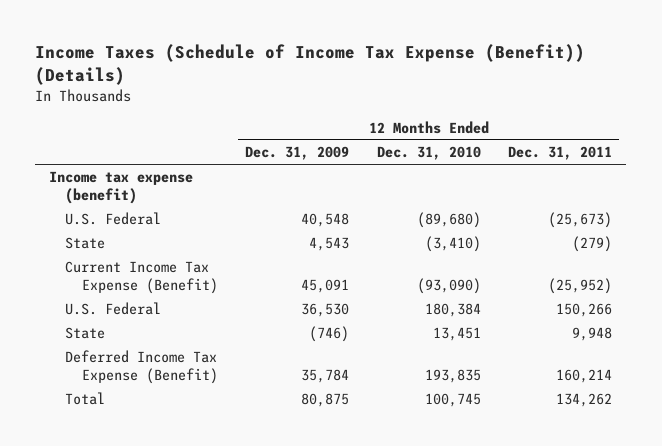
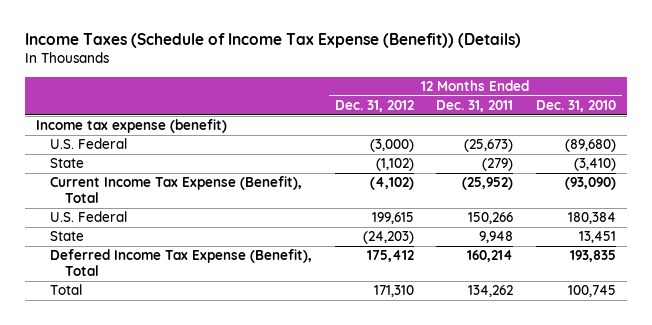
- | 12 Months Ended Dec. 31, 2009 | 12 Months Ended Dec. 31, 2010 | 12 Months Ended Dec. 31, 2011
+ | 12 Months Ended Dec. 31, 2012 | 12 Months Ended Dec. 31, 2011 | 12 Months Ended Dec. 31, 2010
- Current Income Tax Expense (Benefit) | 45,091 | (93,090) | (25,952)
+ Current Income Tax Expense (Benefit), Total | (4,102) | (25,952) | (93,090)
- Deferred Income Tax Expense (Benefit) | 35,784 | 193,835 | 160,214
+ Deferred Income Tax Expense (Benefit), Total | 175,412 | 160,214 | 193,835

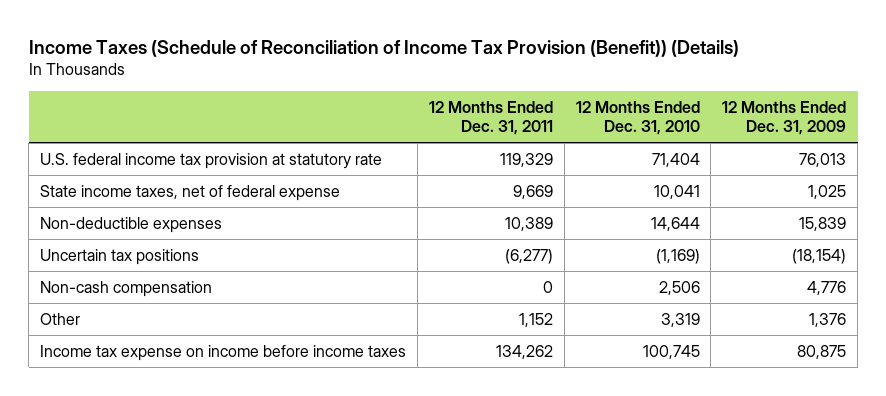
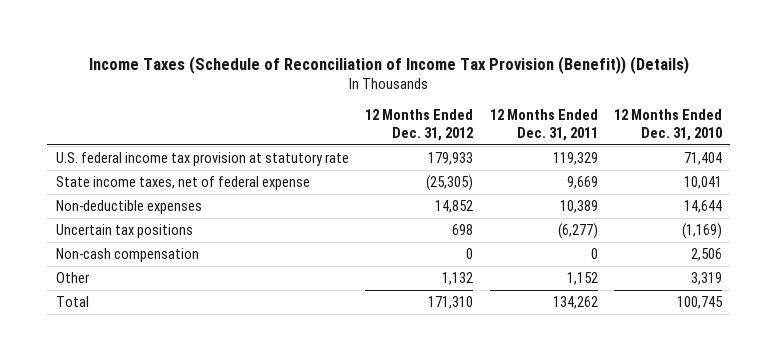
- | 12 Months Ended Dec. 31, 2011 | 12 Months Ended Dec. 31, 2010 | 12 Months Ended Dec. 31, 2009
+ | 12 Months Ended Dec. 31, 2012 | 12 Months Ended Dec. 31, 2011 | 12 Months Ended Dec. 31, 2010
- Income tax expense on income before income taxes | 134,262 | 100,745 | 80,875
+ Total | 171,310 | 134,262 | 100,745

